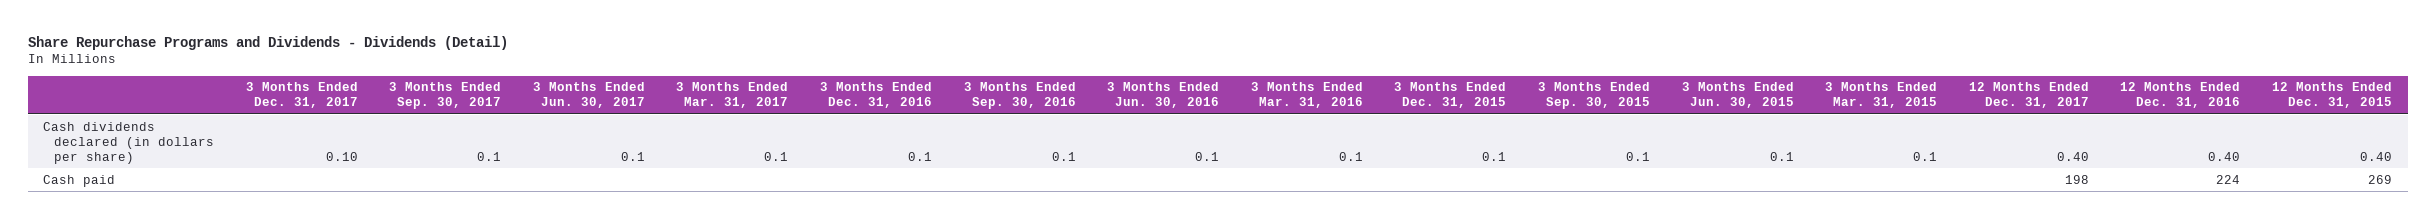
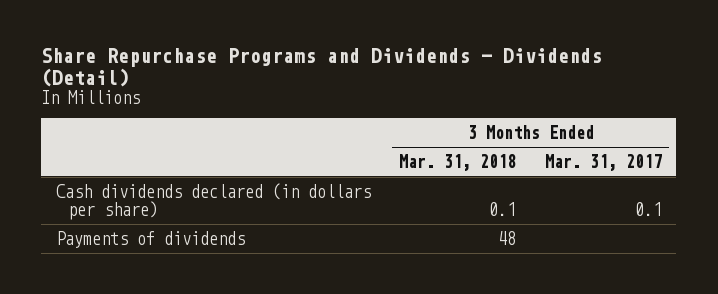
- | 3 Months Ended Dec. 31, 2017 | 3 Months Ended Sep. 30, 2017 | 3 Months Ended Jun. 30, 2017 | 3 Months Ended Mar. 31, 2017 | 3 Months Ended Dec. 31, 2016 | 3 Months Ended Sep. 30, 2016 | 3 Months Ended Jun. 30, 2016 | 3 Months Ended Mar. 31, 2016 | 3 Months Ended Dec. 31, 2015 | 3 Months Ended Sep. 30, 2015 | 3 Months Ended Jun. 30, 2015 | 3 Months Ended Mar. 31, 2015 | 12 Months Ended Dec. 31, 2017 | 12 Months Ended Dec. 31, 2016 | 12 Months Ended Dec. 31, 2015
+ | 3 Months Ended Mar. 31, 2018 | 3 Months Ended Mar. 31, 2017
- Cash paid | | | | | | | | | | | | | 198 | 224 | 269
+ Payments of dividends | 48 |

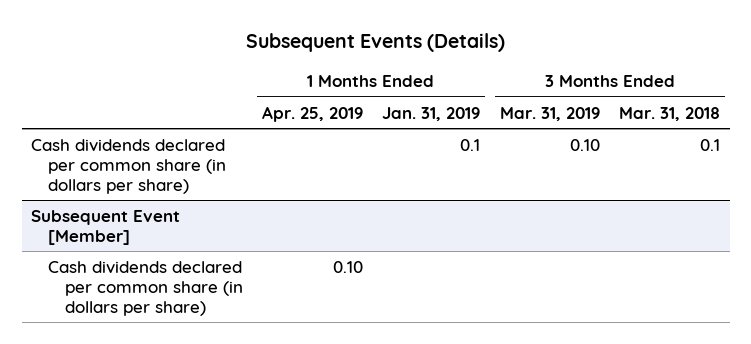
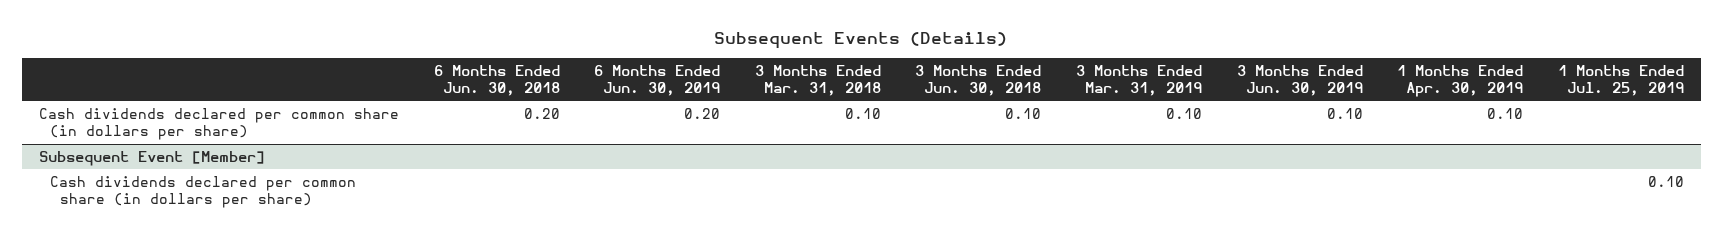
- | 1 Months Ended Apr. 25, 2019 | 1 Months Ended Jan. 31, 2019 | 3 Months Ended Mar. 31, 2019 | 3 Months Ended Mar. 31, 2018
+ | 6 Months Ended Jun. 30, 2018 | 6 Months Ended Jun. 30, 2019 | 3 Months Ended Mar. 31, 2018 | 3 Months Ended Jun. 30, 2018 | 3 Months Ended Mar. 31, 2019 | 3 Months Ended Jun. 30, 2019 | 1 Months Ended Apr. 30, 2019 | 1 Months Ended Jul. 25, 2019
- Cash dividends declared per common share (in dollars per share) | | 0.1 | 0.10 | 0.1
+ Cash dividends declared per common share (in dollars per share) | 0.20 | 0.20 | 0.10 | 0.10 | 0.10 | 0.10 | 0.10 |

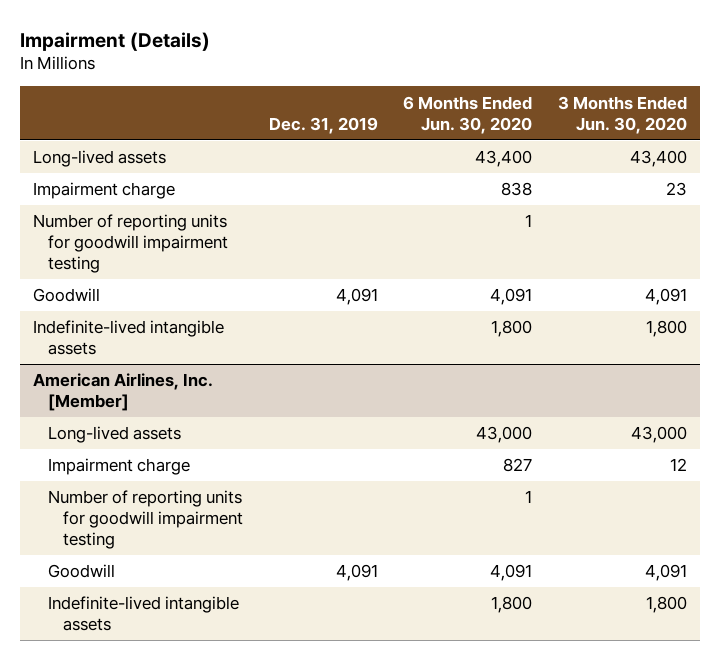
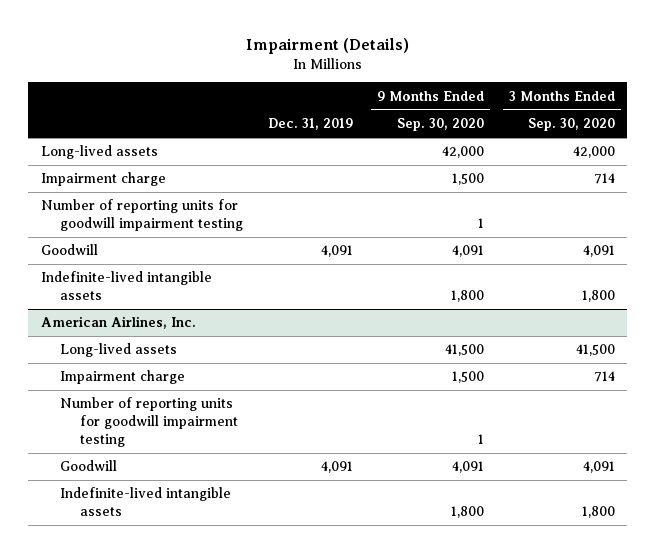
- | Dec. 31, 2019 | 6 Months Ended Jun. 30, 2020 | 3 Months Ended Jun. 30, 2020
+ | Dec. 31, 2019 | 9 Months Ended Sep. 30, 2020 | 3 Months Ended Sep. 30, 2020
- American Airlines, Inc. [Member]
+ American Airlines, Inc.

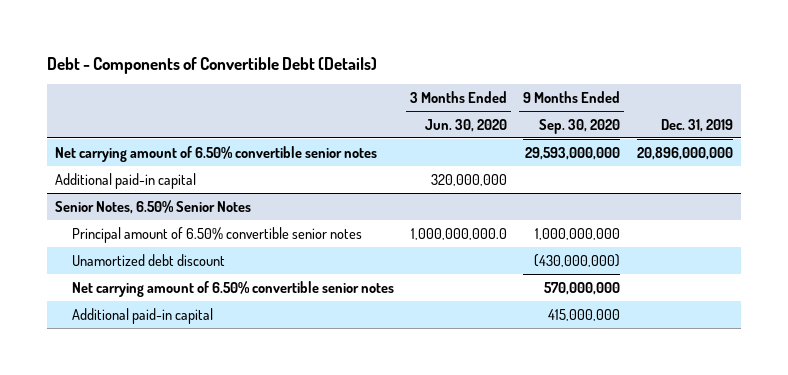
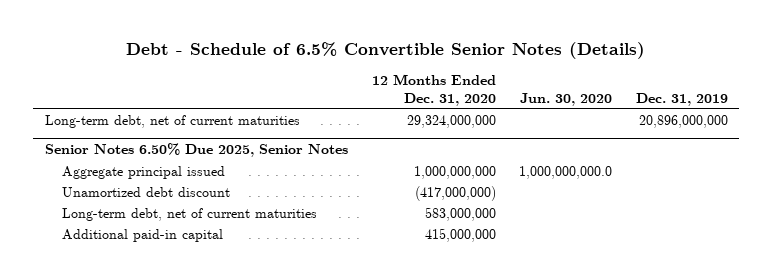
- Debt - Components of Convertible Debt (Details)
+ Debt - Schedule of 6.5% Convertible Senior Notes (Details)
- | 3 Months Ended Jun. 30, 2020 | 9 Months Ended Sep. 30, 2020 | Dec. 31, 2019
+ | 12 Months Ended Dec. 31, 2020 | Jun. 30, 2020 | Dec. 31, 2019
- Net carrying amount of 6.50% convertible senior notes | | 29,593,000,000 | 20,896,000,000
- Additional paid-in capital | 320,000,000 | |
- Senior Notes, 6.50% Senior Notes
- Principal amount of 6.50% convertible senior notes | 1,000,000,000.0 | 1,000,000,000 |
+ Long-term debt, net of current maturities | 29,324,000,000 | | 20,896,000,000
+ Senior Notes 6.50% Due 2025, Senior Notes
+ Aggregate principal issued | 1,000,000,000 | 1,000,000,000.0 |
- Net carrying amount of 6.50% convertible senior notes | | 570,000,000 |
+ Long-term debt, net of current maturities | 583,000,000 | |

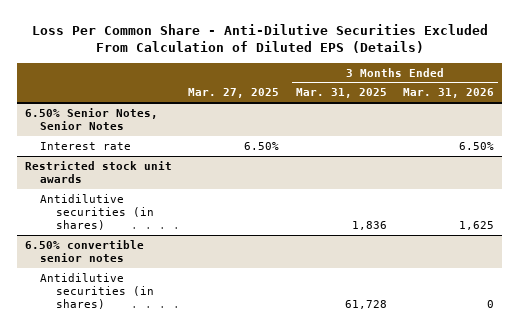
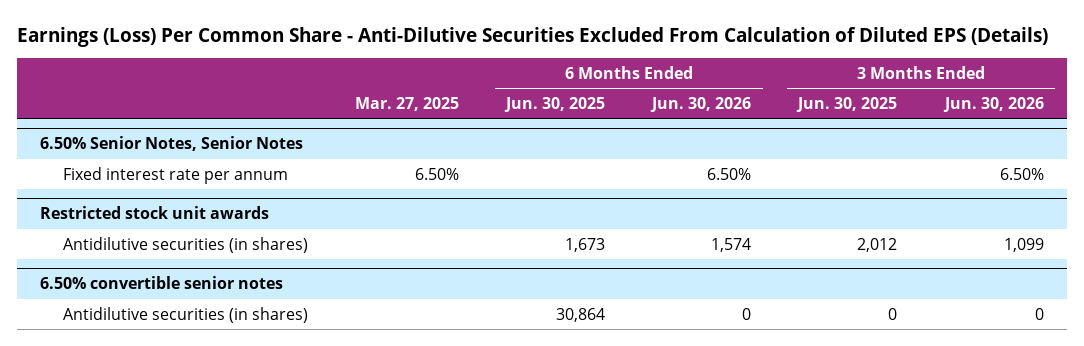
- Loss Per Common Share - Anti-Dilutive Securities Excluded From Calculation of Diluted EPS (Details)
+ Earnings (Loss) Per Common Share - Anti-Dilutive Securities Excluded From Calculation of Diluted EPS (Details)
- | Mar. 27, 2025 | 3 Months Ended Mar. 31, 2025 | 3 Months Ended Mar. 31, 2026
+ | Mar. 27, 2025 | 6 Months Ended Jun. 30, 2025 | 6 Months Ended Jun. 30, 2026 | 3 Months Ended Jun. 30, 2025 | 3 Months Ended Jun. 30, 2026
@ 6.50% Senior Notes, Senior Notes
- Interest rate | 6.50% | | 6.50%
+ Fixed interest rate per annum | 6.50% | | 6.50% | | 6.50%

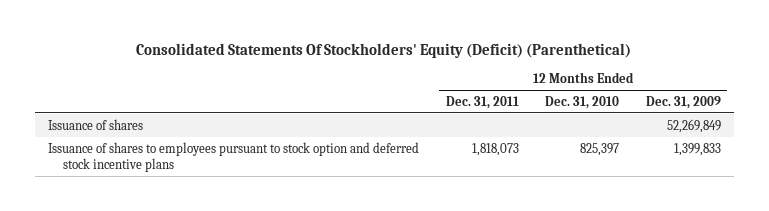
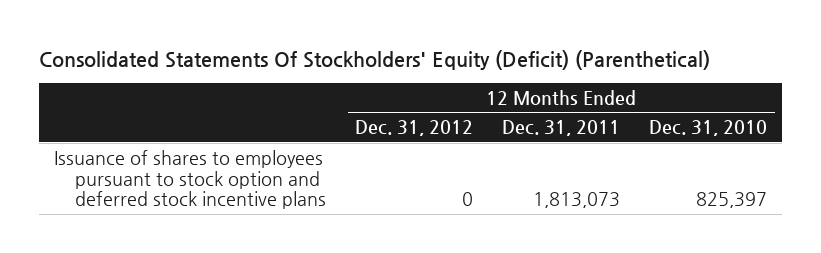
- | 12 Months Ended Dec. 31, 2011 | 12 Months Ended Dec. 31, 2010 | 12 Months Ended Dec. 31, 2009
+ | 12 Months Ended Dec. 31, 2012 | 12 Months Ended Dec. 31, 2011 | 12 Months Ended Dec. 31, 2010
- Issuance of shares | | | 52,269,849
- Issuance of shares to employees pursuant to stock option and deferred stock incentive plans | 1,818,073 | 825,397 | 1,399,833
+ Issuance of shares to employees pursuant to stock option and deferred stock incentive plans | 0 | 1,813,073 | 825,397

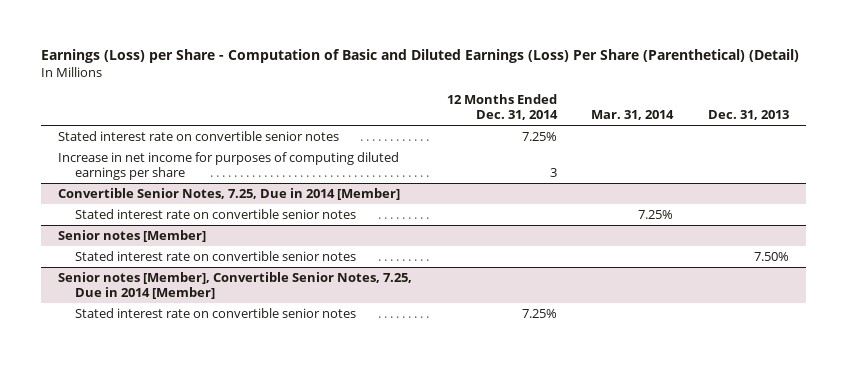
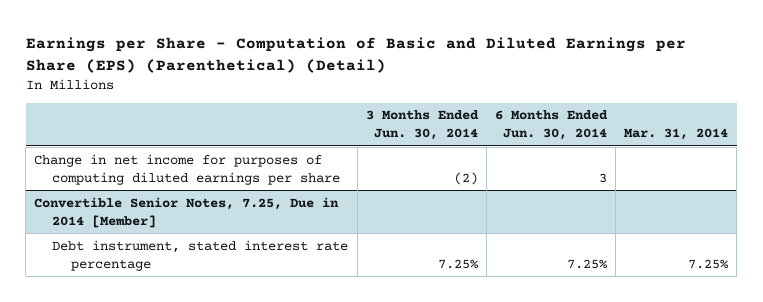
- Earnings (Loss) per Share - Computation of Basic and Diluted Earnings (Loss) Per Share (Parenthetical) (Detail)
+ Earnings per Share - Computation of Basic and Diluted Earnings per Share (EPS) (Parenthetical) (Detail)
- | 12 Months Ended Dec. 31, 2014 | Mar. 31, 2014 | Dec. 31, 2013
+ | 3 Months Ended Jun. 30, 2014 | 6 Months Ended Jun. 30, 2014 | Mar. 31, 2014
- Stated interest rate on convertible senior notes | 7.25% | |
- Increase in net income for purposes of computing diluted earnings per share | 3 | |
+ Change in net income for purposes of computing diluted earnings per share | (2) | 3 |
@ Convertible Senior Notes, 7.25, Due in 2014 [Member]
- Stated interest rate on convertible senior notes | | 7.25% |
- Senior notes [Member]
- Stated interest rate on convertible senior notes | | | 7.50%
- Senior notes [Member], Convertible Senior Notes, 7.25, Due in 2014 [Member]
- Stated interest rate on convertible senior notes | 7.25% | |
@ Convertible Senior Notes, 7.25, Due in 2014 [Member]
+ Debt instrument, stated interest rate percentage | 7.25% | 7.25% | 7.25%

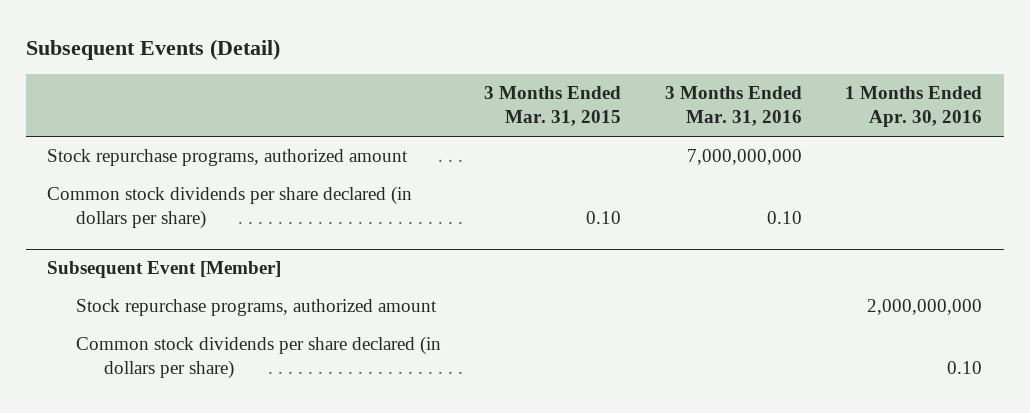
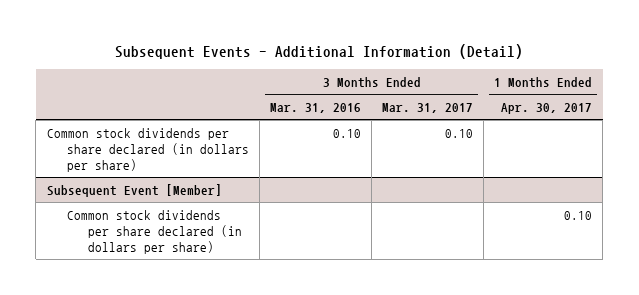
- Subsequent Events (Detail)
+ Subsequent Events - Additional Information (Detail)
- | 3 Months Ended Mar. 31, 2015 | 3 Months Ended Mar. 31, 2016 | 1 Months Ended Apr. 30, 2016
+ | 3 Months Ended Mar. 31, 2016 | 3 Months Ended Mar. 31, 2017 | 1 Months Ended Apr. 30, 2017
- Stock repurchase programs, authorized amount | | 7,000,000,000 |
@ Subsequent Event [Member]
- Stock repurchase programs, authorized amount | | | 2,000,000,000

